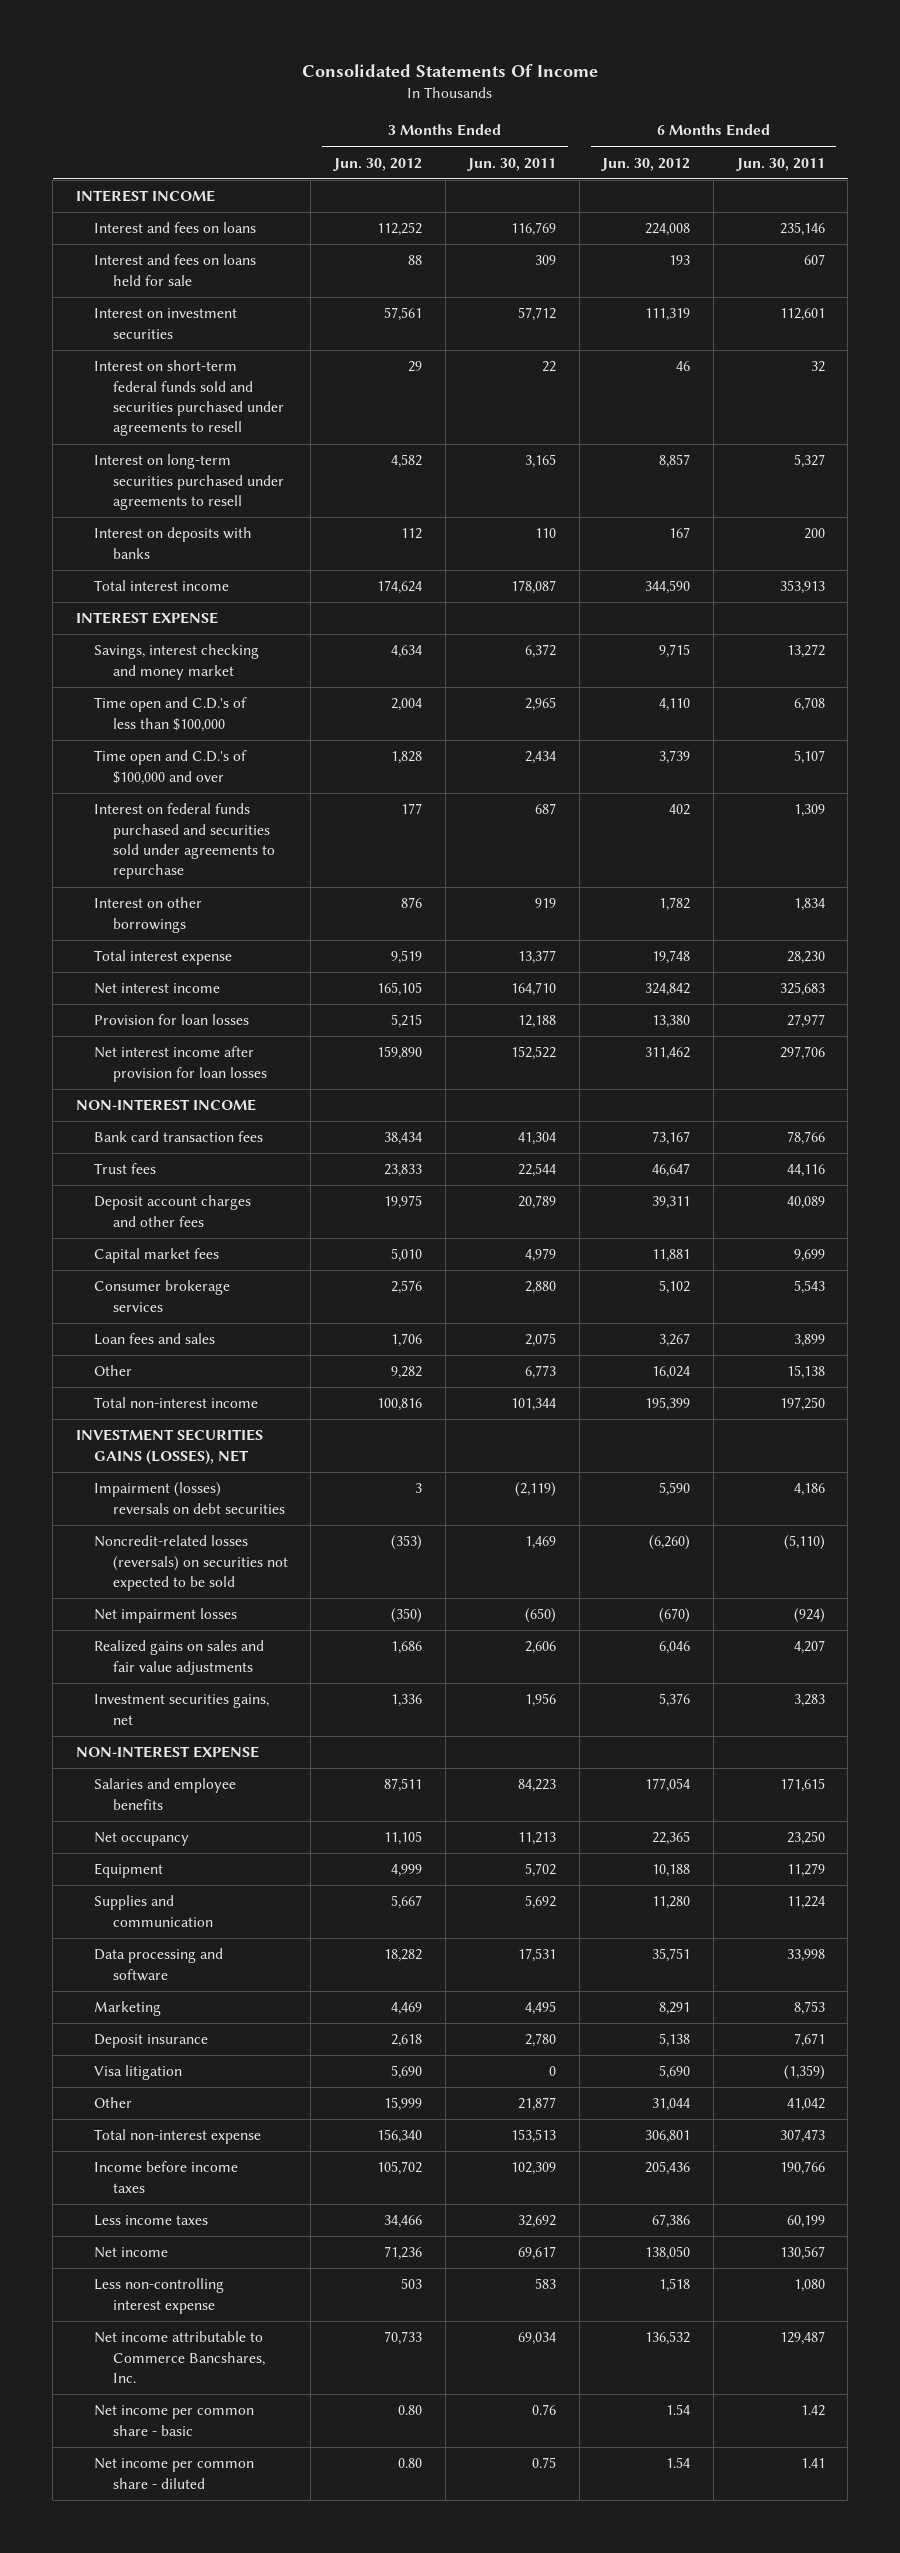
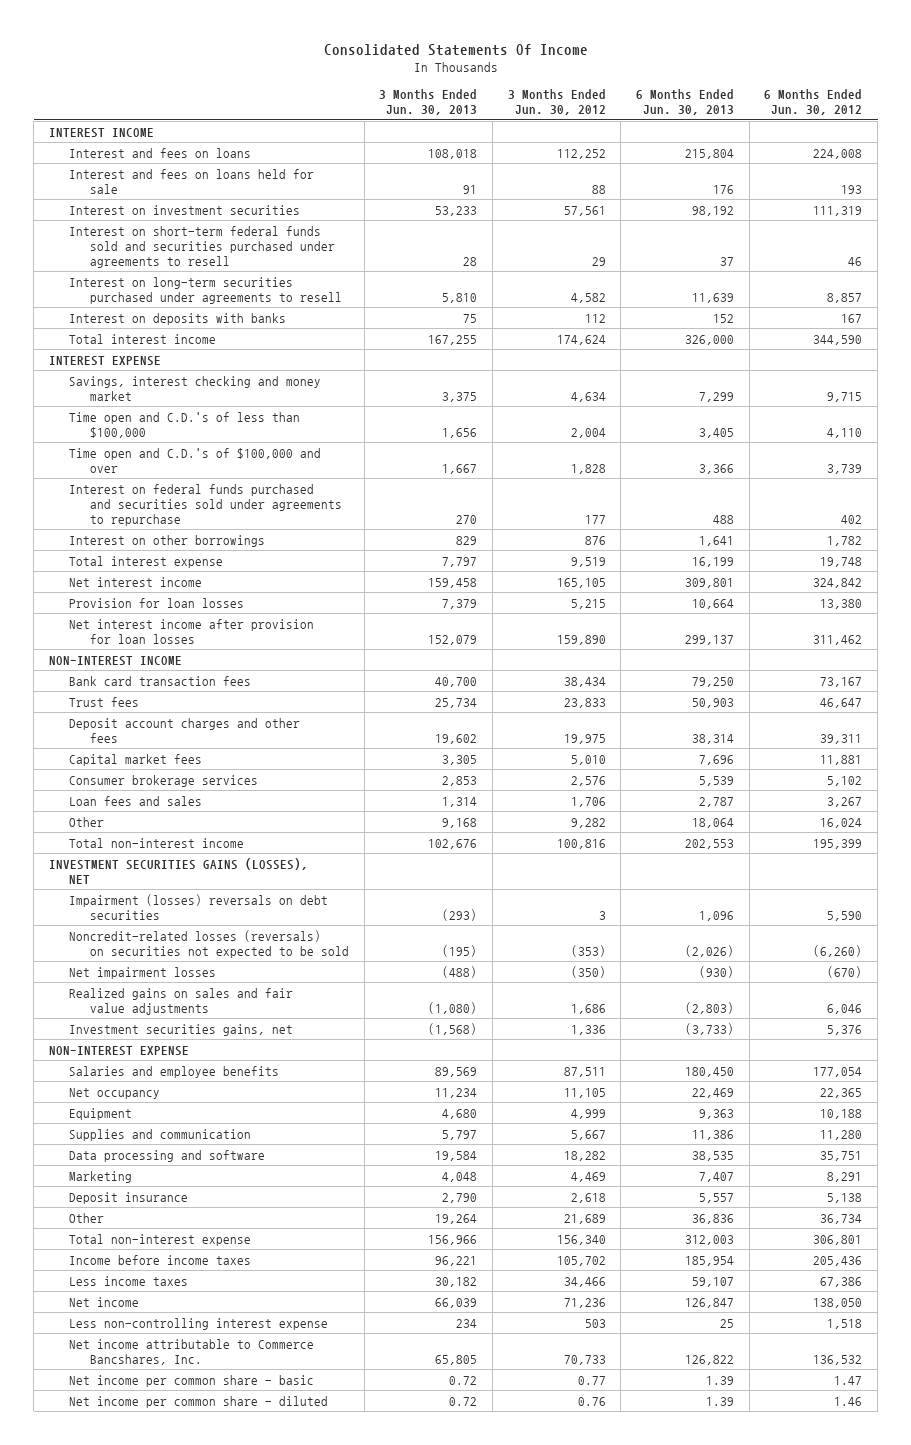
- | 3 Months Ended Jun. 30, 2012 | 3 Months Ended Jun. 30, 2011 | 6 Months Ended Jun. 30, 2012 | 6 Months Ended Jun. 30, 2011
+ | 3 Months Ended Jun. 30, 2013 | 3 Months Ended Jun. 30, 2012 | 6 Months Ended Jun. 30, 2013 | 6 Months Ended Jun. 30, 2012
- Visa litigation | 5,690 | 0 | 5,690 | (1,359)
- Other | 15,999 | 21,877 | 31,044 | 41,042
+ Other | 19,264 | 21,689 | 36,836 | 36,734
- Net income per common share - basic | 0.80 | 0.76 | 1.54 | 1.42
- Net income per common share - diluted | 0.80 | 0.75 | 1.54 | 1.41
+ Net income per common share - basic | 0.72 | 0.77 | 1.39 | 1.47
+ Net income per common share - diluted | 0.72 | 0.76 | 1.39 | 1.46

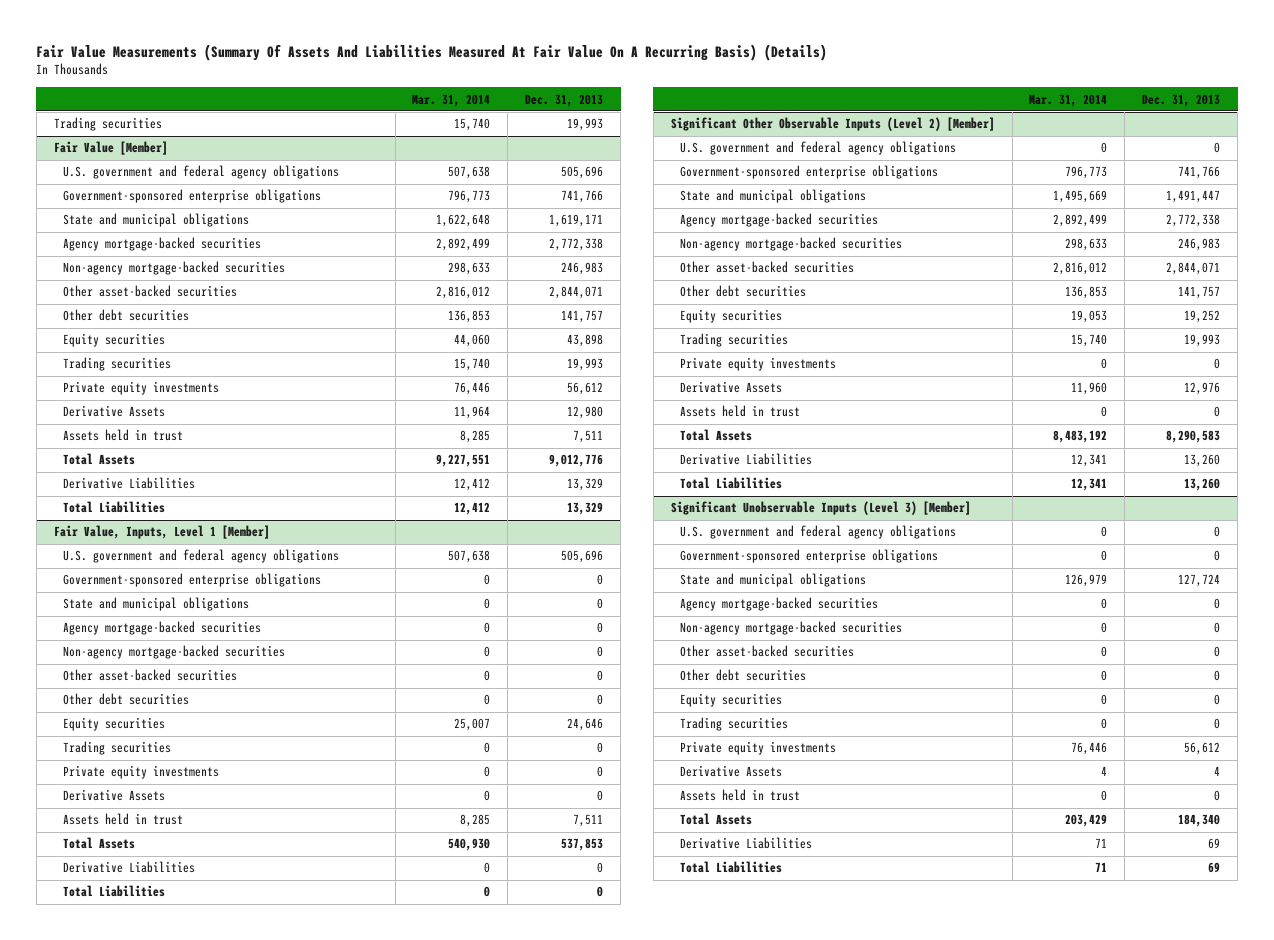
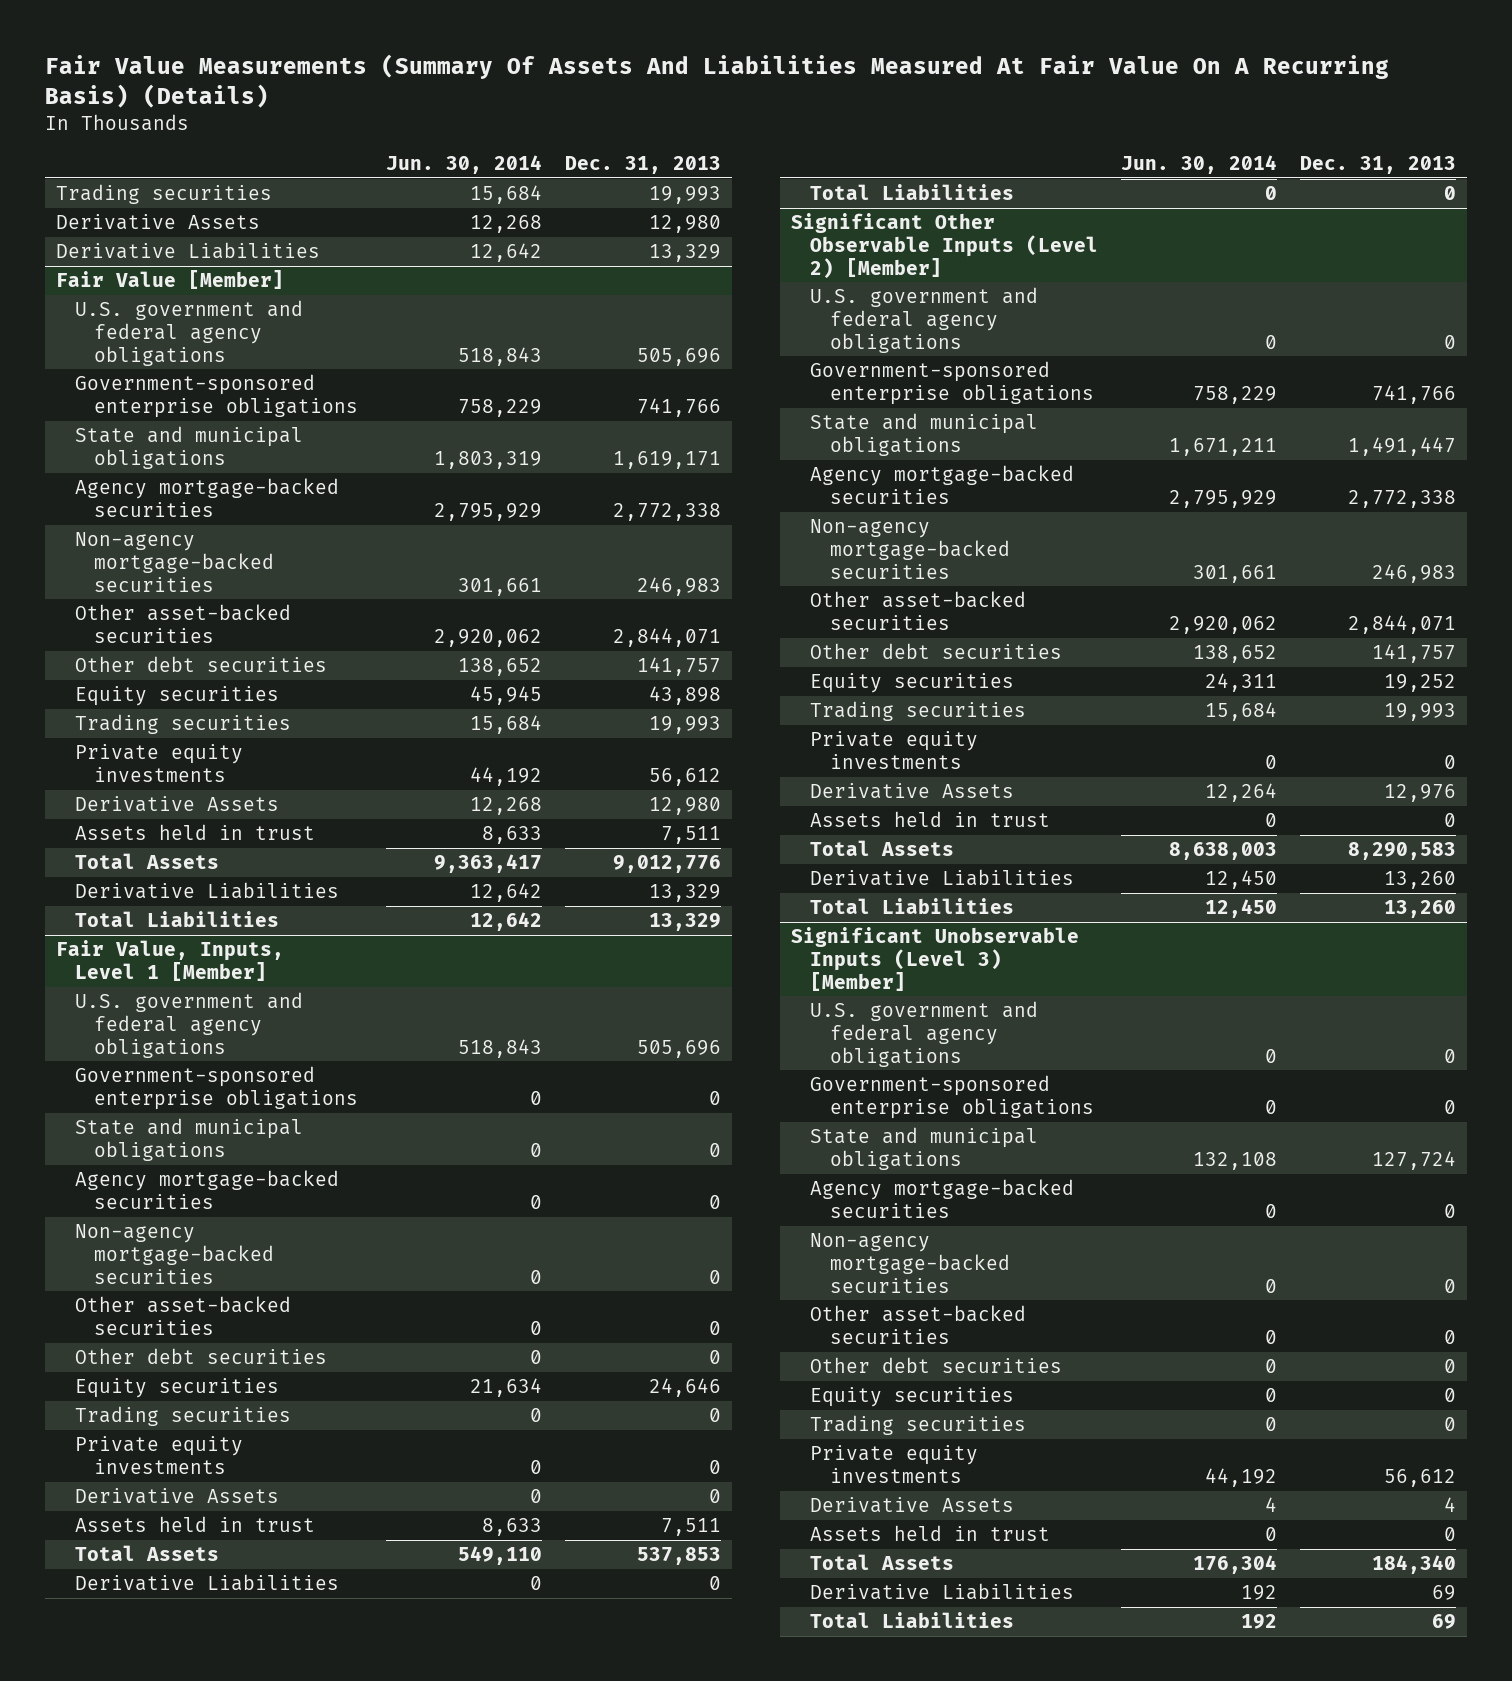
- | Mar. 31, 2014 | Dec. 31, 2013
+ | Jun. 30, 2014 | Dec. 31, 2013
+ Derivative Assets | 12,268 | 12,980
+ Derivative Liabilities | 12,642 | 13,329

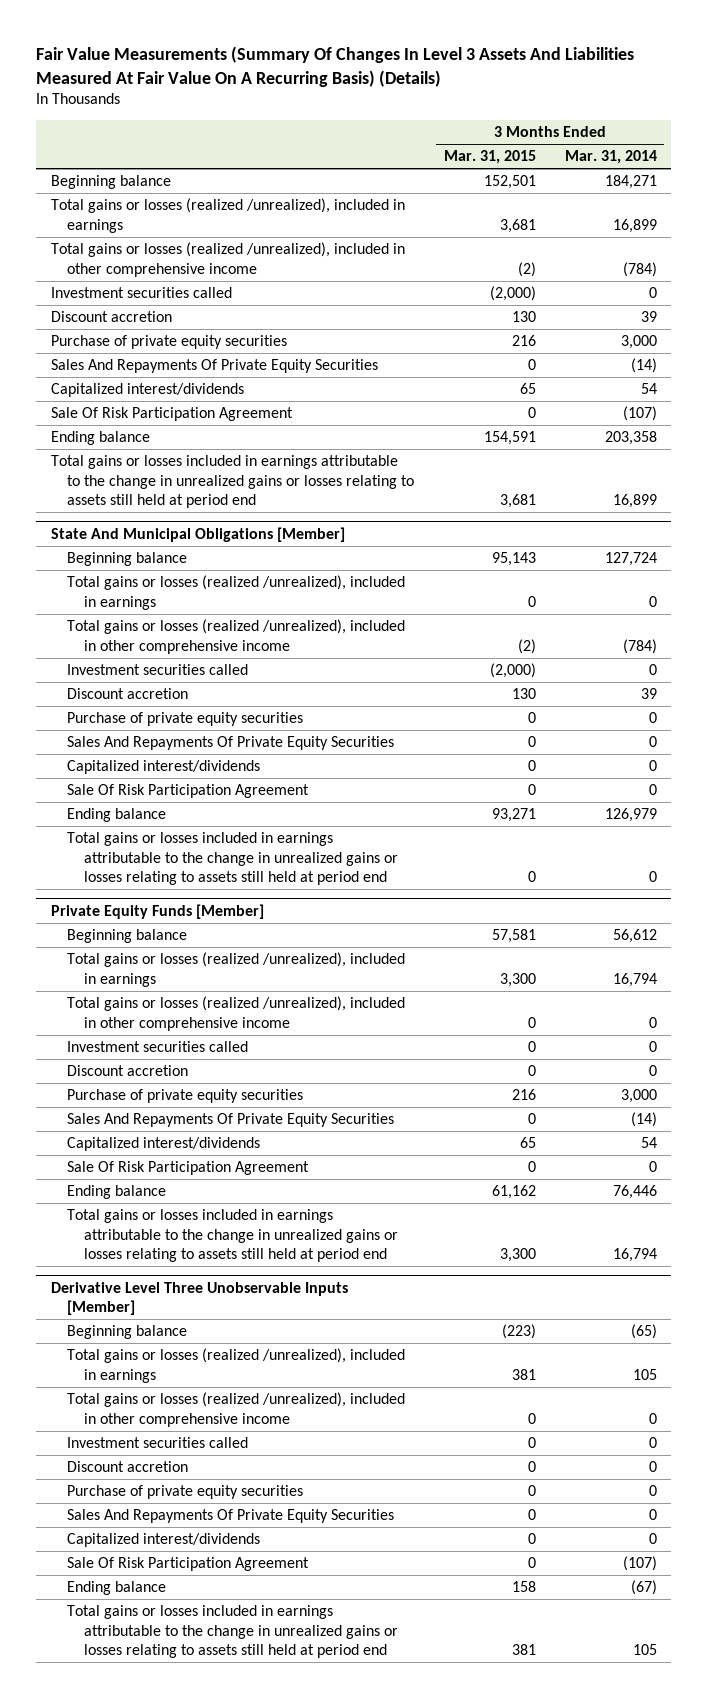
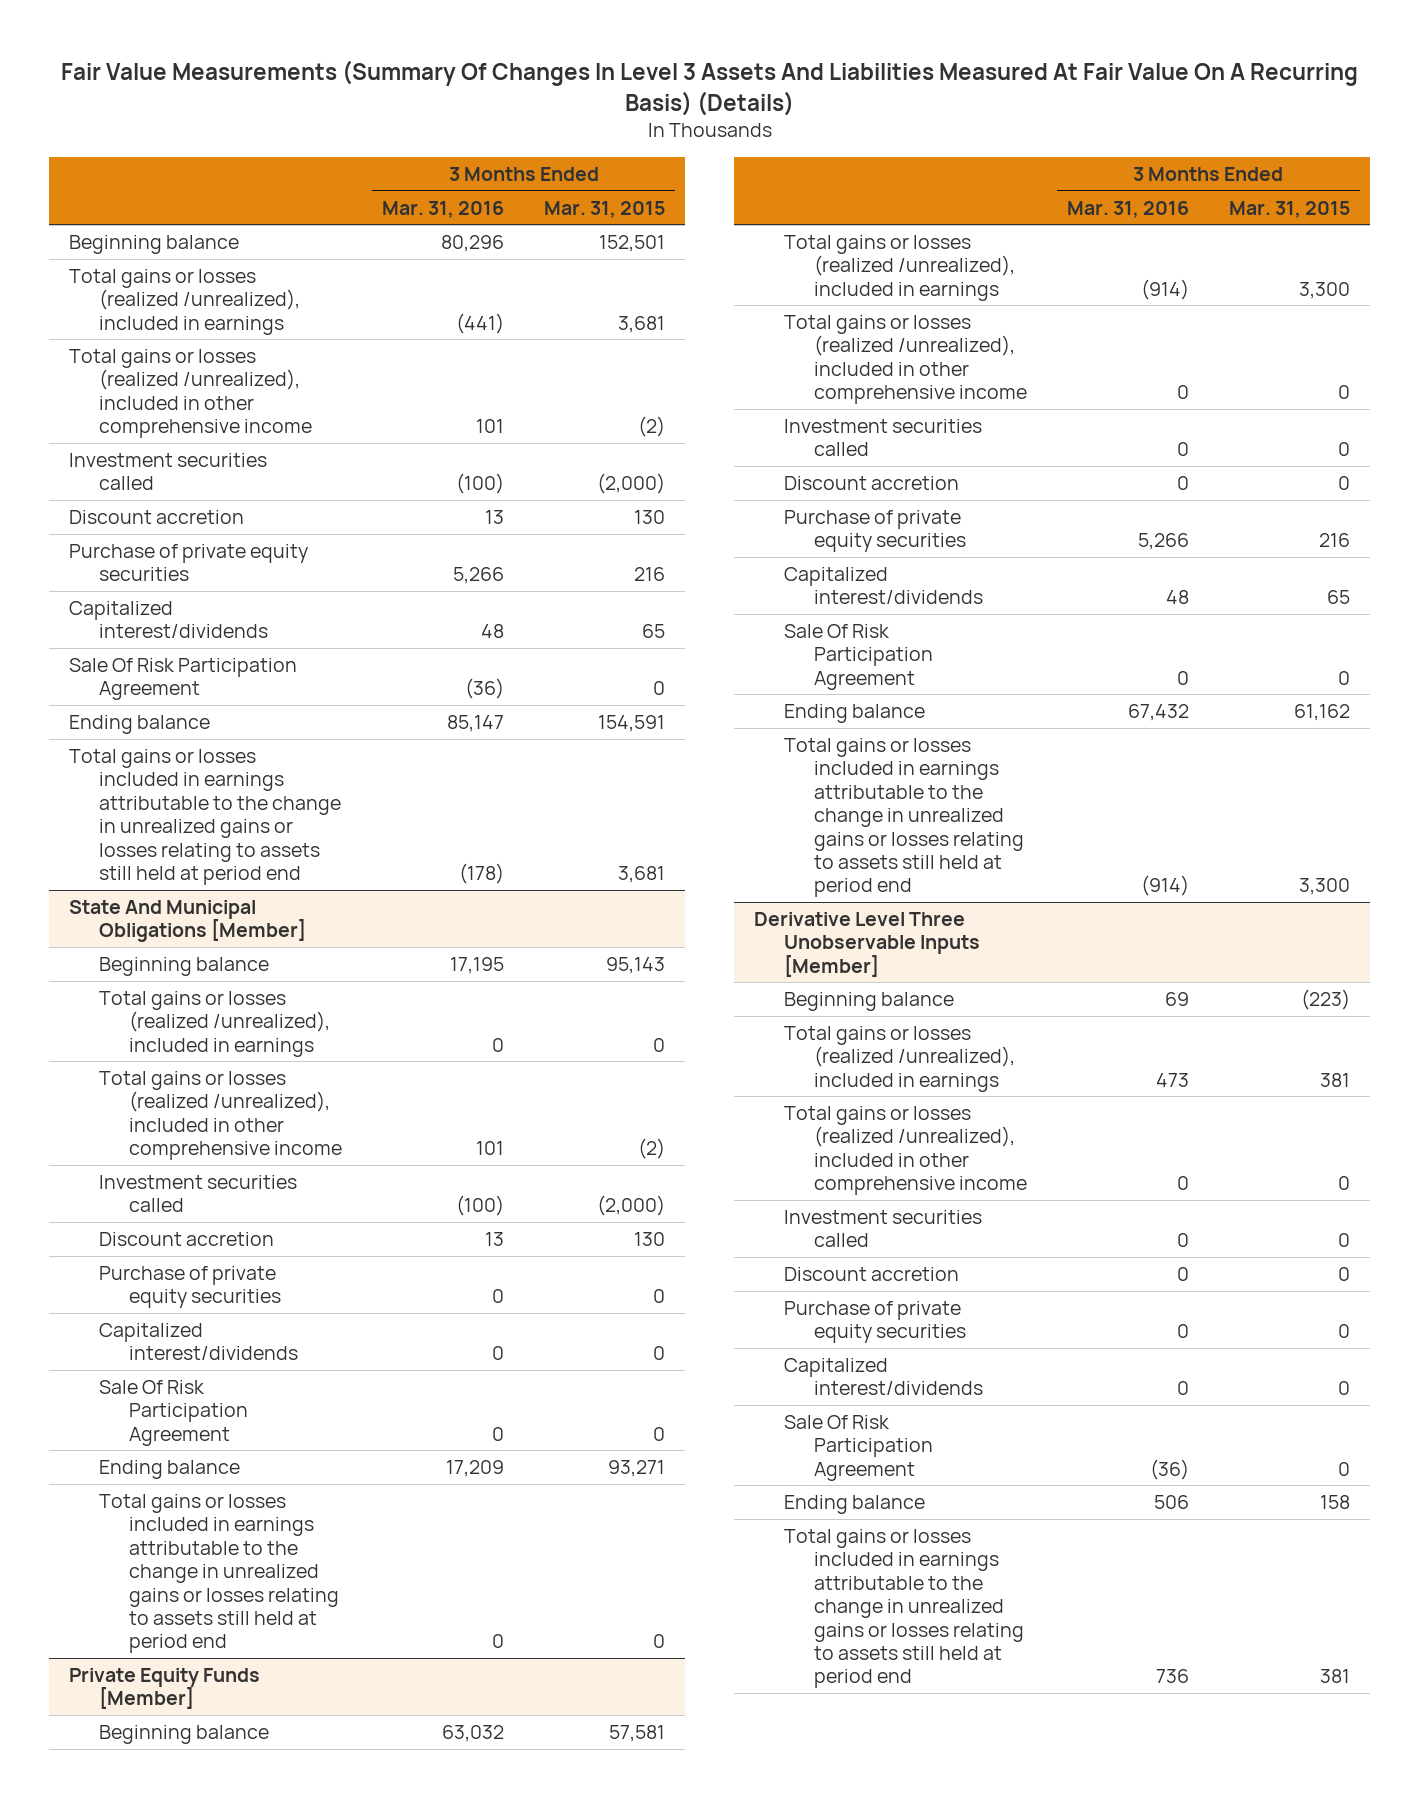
- | 3 Months Ended Mar. 31, 2015 | 3 Months Ended Mar. 31, 2014
+ | 3 Months Ended Mar. 31, 2016 | 3 Months Ended Mar. 31, 2015
- Sales And Repayments Of Private Equity Securities | 0 | (14)
@ State And Municipal Obligations [Member]
- Sales And Repayments Of Private Equity Securities | 0 | 0
@ Private Equity Funds [Member]
- Sales And Repayments Of Private Equity Securities | 0 | (14)
@ Derivative Level Three Unobservable Inputs [Member]
- Sales And Repayments Of Private Equity Securities | 0 | 0

